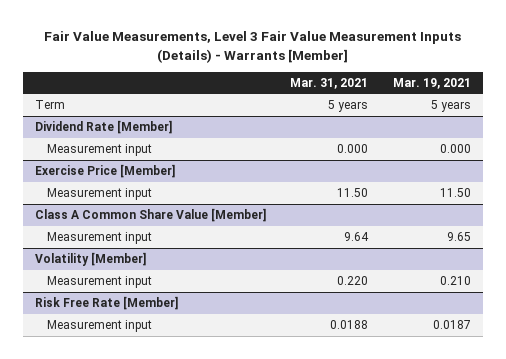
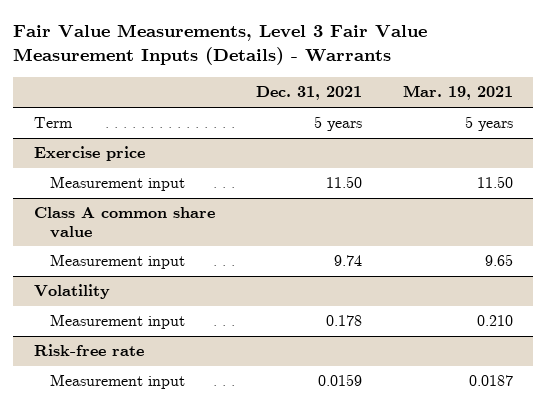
- Fair Value Measurements, Level 3 Fair Value Measurement Inputs (Details) - Warrants [Member]
+ Fair Value Measurements, Level 3 Fair Value Measurement Inputs (Details) - Warrants
- | Mar. 31, 2021 | Mar. 19, 2021
+ | Dec. 31, 2021 | Mar. 19, 2021
- Dividend Rate [Member]
- Measurement input | 0.000 | 0.000
- Exercise Price [Member]
+ Exercise price
- Class A Common Share Value [Member]
+ Class A common share value
- Volatility [Member]
+ Volatility
- Risk Free Rate [Member]
+ Risk-free rate

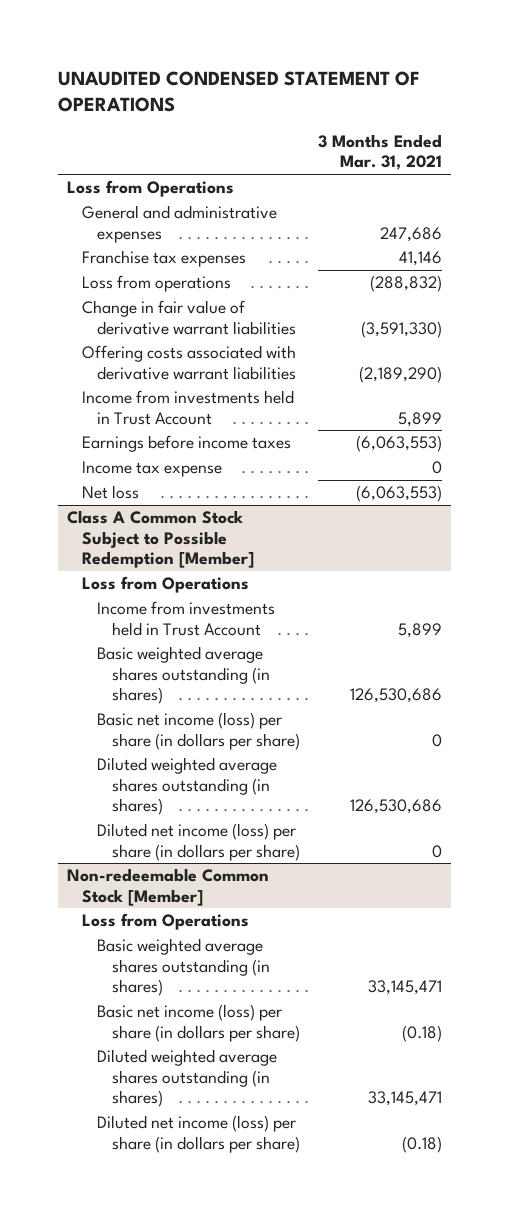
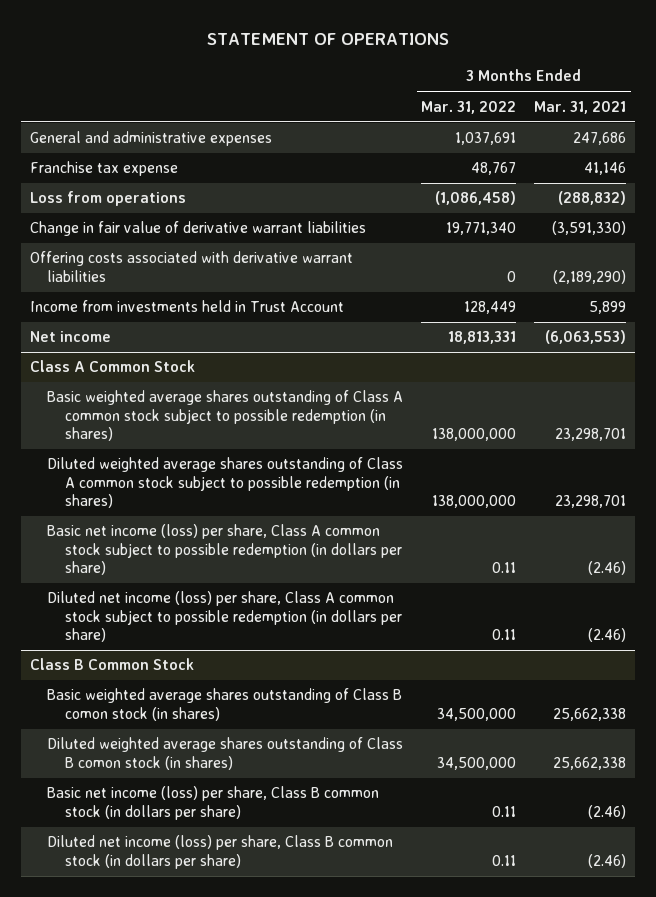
- UNAUDITED CONDENSED STATEMENT OF OPERATIONS
+ STATEMENT OF OPERATIONS
- | 3 Months Ended Mar. 31, 2021
+ | 3 Months Ended Mar. 31, 2022 | 3 Months Ended Mar. 31, 2021
- Loss from Operations
- Franchise tax expenses | 41,146
+ Franchise tax expense | 48,767 | 41,146
- Earnings before income taxes | (6,063,553)
- Income tax expense | 0
- Net loss | (6,063,553)
- Class A Common Stock Subject to Possible Redemption [Member]
- Loss from Operations
- Income from investments held in Trust Account | 5,899
- Basic weighted average shares outstanding (in shares) | 126,530,686
- Basic net income (loss) per share (in dollars per share) | 0
- Diluted weighted average shares outstanding (in shares) | 126,530,686
- Diluted net income (loss) per share (in dollars per share) | 0
- Non-redeemable Common Stock [Member]
- Loss from Operations
- Basic weighted average shares outstanding (in shares) | 33,145,471
- Basic net income (loss) per share (in dollars per share) | (0.18)
- Diluted weighted average shares outstanding (in shares) | 33,145,471
- Diluted net income (loss) per share (in dollars per share) | (0.18)
+ Net income | 18,813,331 | (6,063,553)
+ Class A Common Stock
+ Basic weighted average shares outstanding of Class A common stock subject to possible redemption (in shares) | 138,000,000 | 23,298,701
+ Diluted weighted average shares outstanding of Class A common stock subject to possible redemption (in shares) | 138,000,000 | 23,298,701
+ Basic net income (loss) per share, Class A common stock subject to possible redemption (in dollars per share) | 0.11 | (2.46)
+ Diluted net income (loss) per share, Class A common stock subject to possible redemption (in dollars per share) | 0.11 | (2.46)
+ Class B Common Stock
+ Basic weighted average shares outstanding of Class B comon stock (in shares) | 34,500,000 | 25,662,338
+ Diluted weighted average shares outstanding of Class B comon stock (in shares) | 34,500,000 | 25,662,338
+ Basic net income (loss) per share, Class B common stock (in dollars per share) | 0.11 | (2.46)
+ Diluted net income (loss) per share, Class B common stock (in dollars per share) | 0.11 | (2.46)

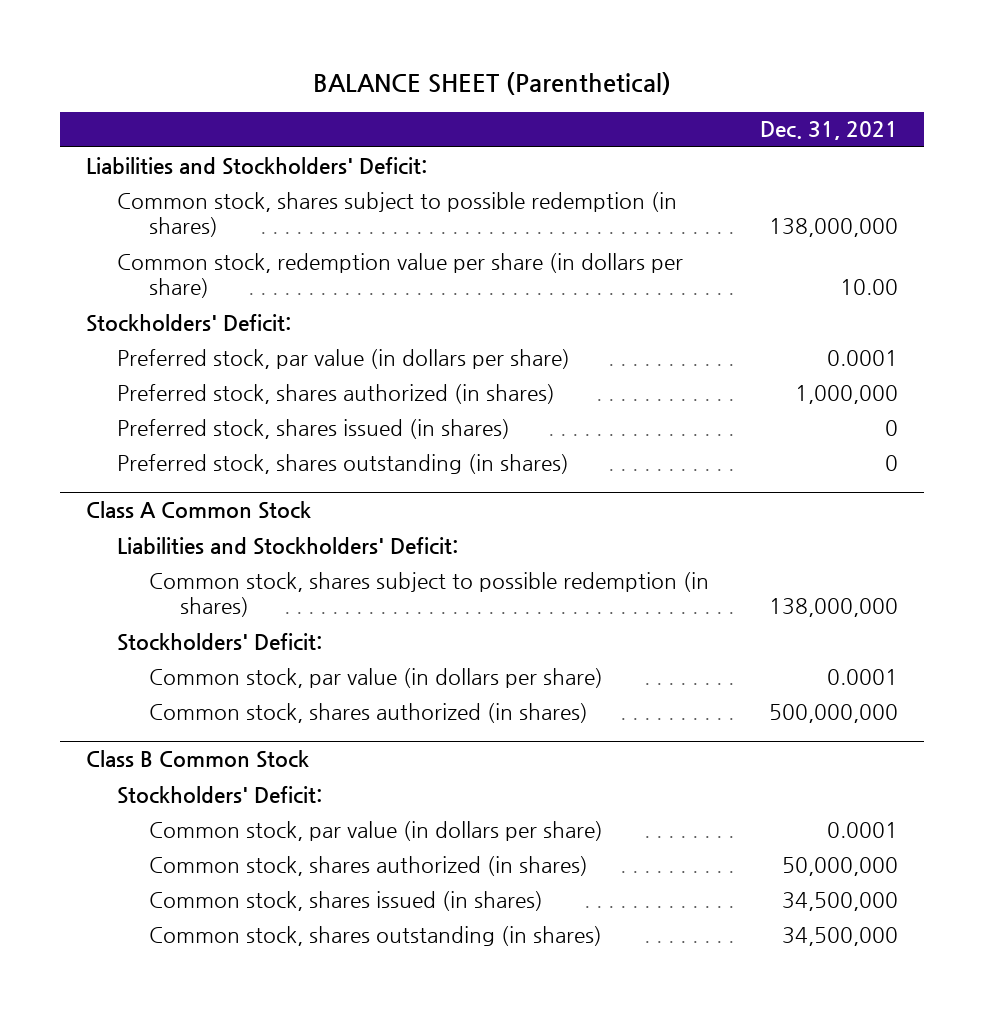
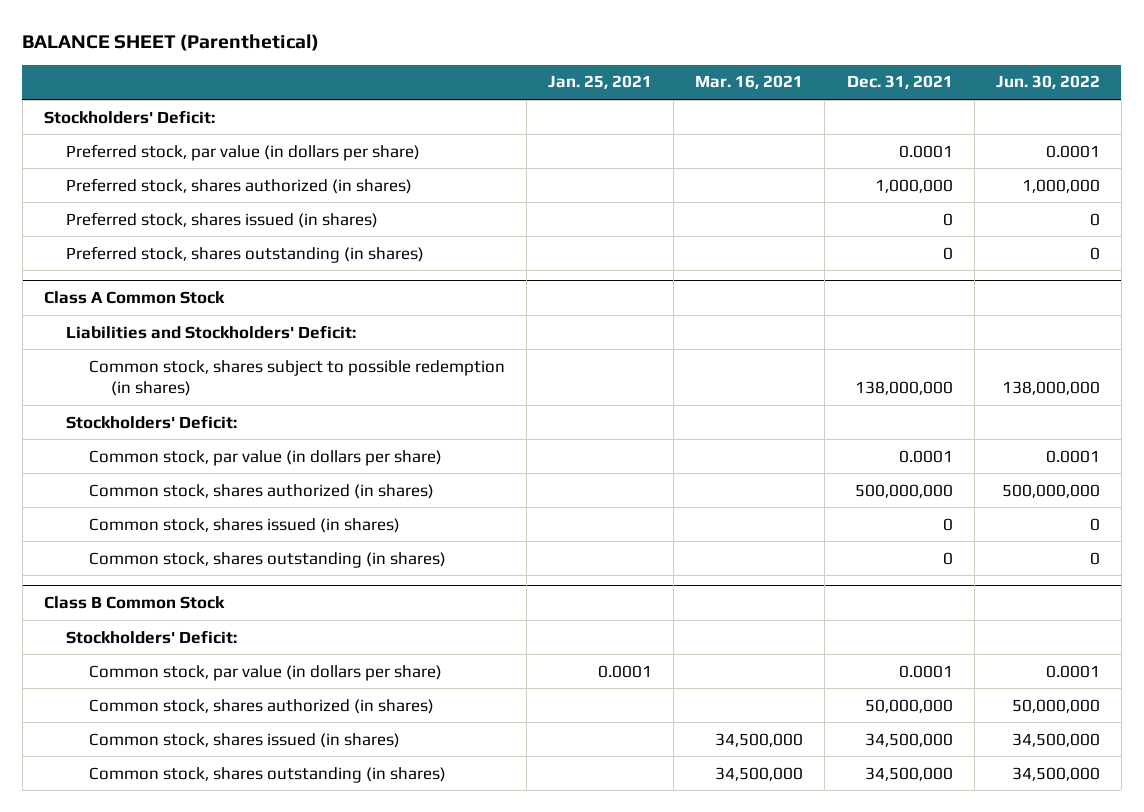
- | Dec. 31, 2021
+ | Jan. 25, 2021 | Mar. 16, 2021 | Dec. 31, 2021 | Jun. 30, 2022
- Liabilities and Stockholders' Deficit:
- Common stock, shares subject to possible redemption (in shares) | 138,000,000
- Common stock, redemption value per share (in dollars per share) | 10.00
@ Class A Common Stock
+ Common stock, shares issued (in shares) | | | 0 | 0
+ Common stock, shares outstanding (in shares) | | | 0 | 0

